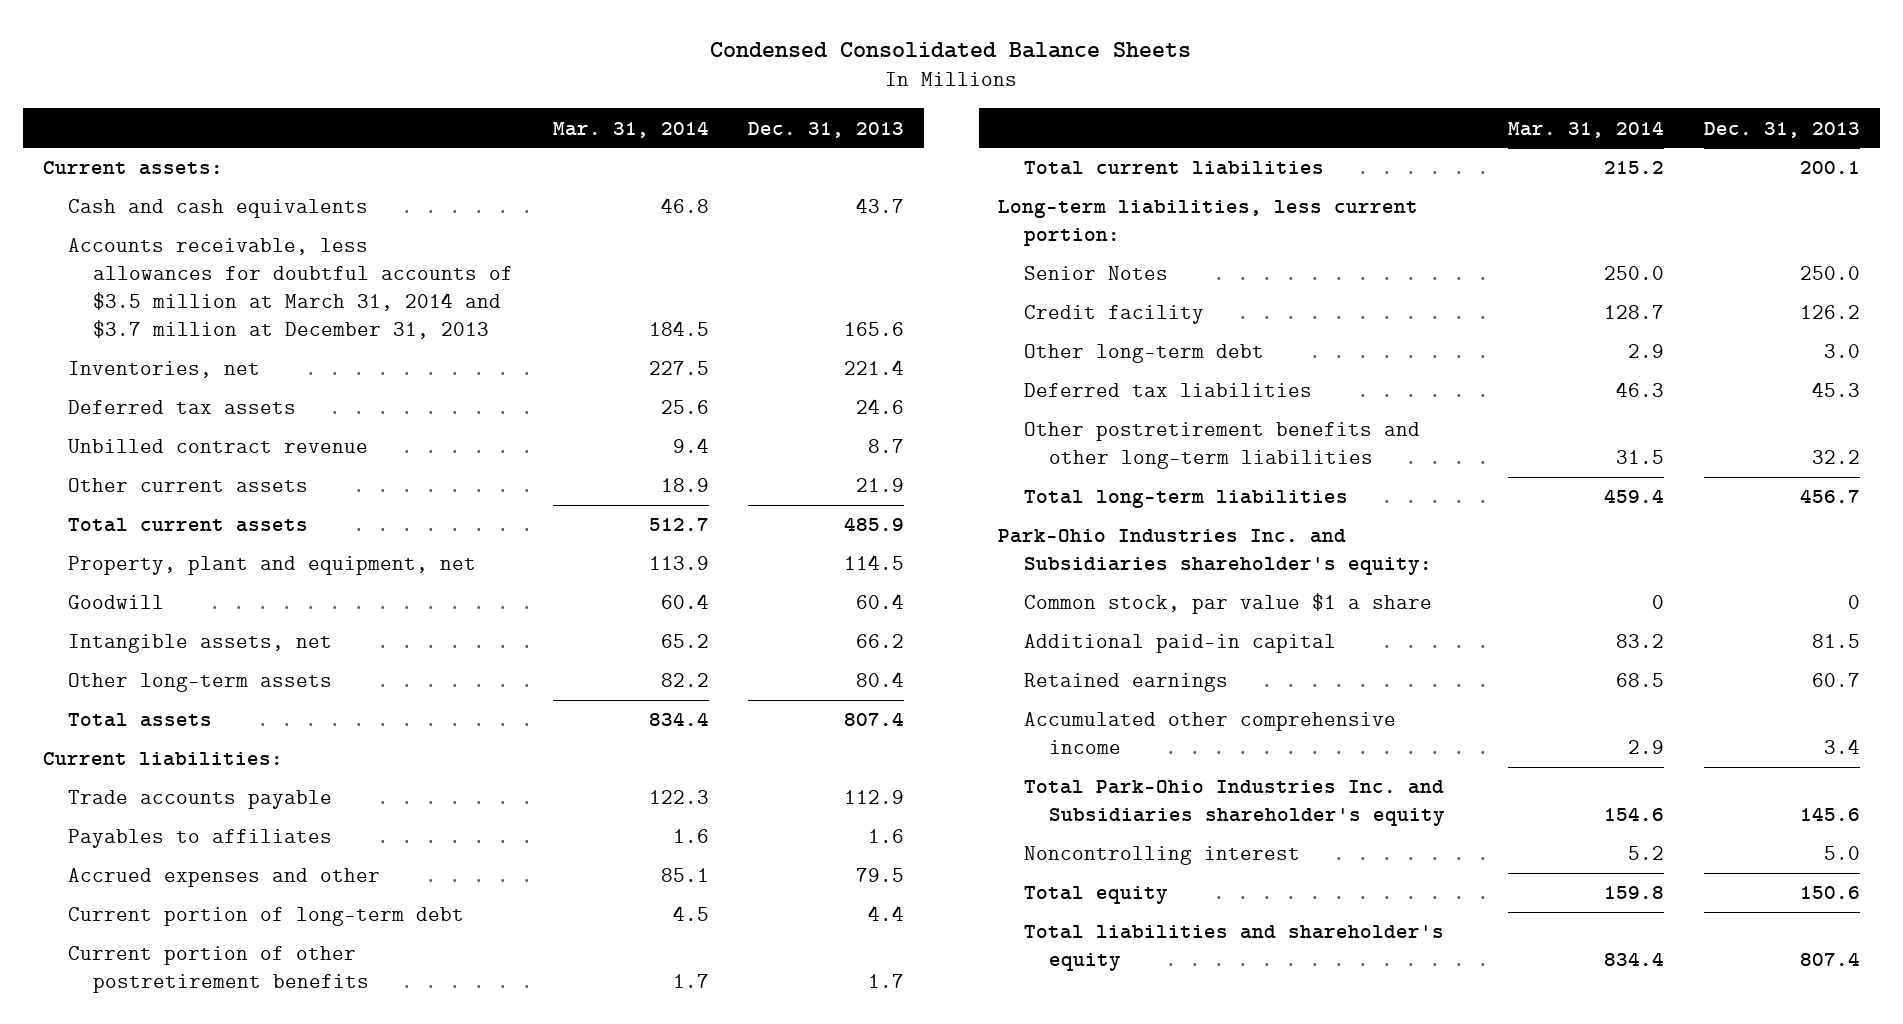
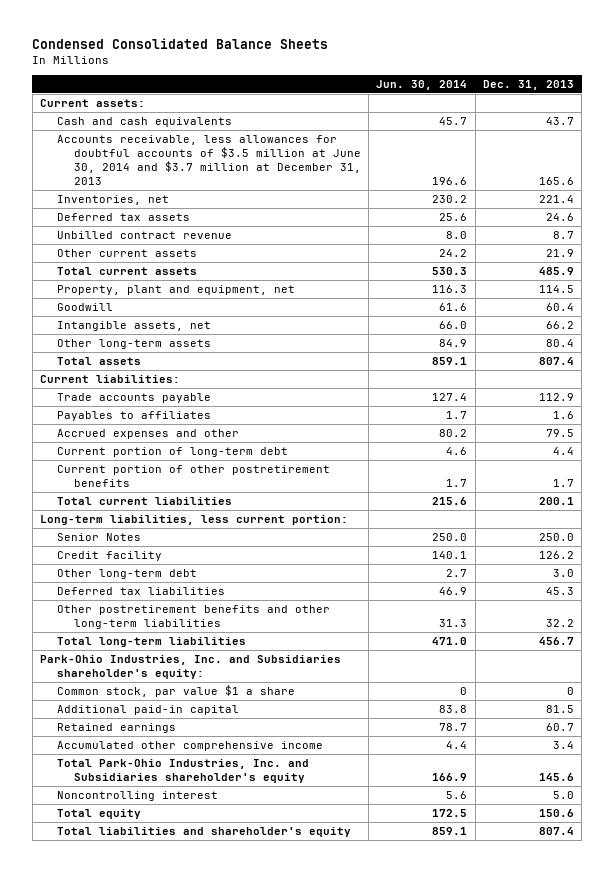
- | Mar. 31, 2014 | Dec. 31, 2013
+ | Jun. 30, 2014 | Dec. 31, 2013
- Accounts receivable, less allowances for doubtful accounts of $3.5 million at March 31, 2014 and $3.7 million at December 31, 2013 | 184.5 | 165.6
+ Accounts receivable, less allowances for doubtful accounts of $3.5 million at June 30, 2014 and $3.7 million at December 31, 2013 | 196.6 | 165.6
- Park-Ohio Industries Inc. and Subsidiaries shareholder's equity:
+ Park-Ohio Industries, Inc. and Subsidiaries shareholder's equity:
- Total Park-Ohio Industries Inc. and Subsidiaries shareholder's equity | 154.6 | 145.6
+ Total Park-Ohio Industries, Inc. and Subsidiaries shareholder's equity | 166.9 | 145.6

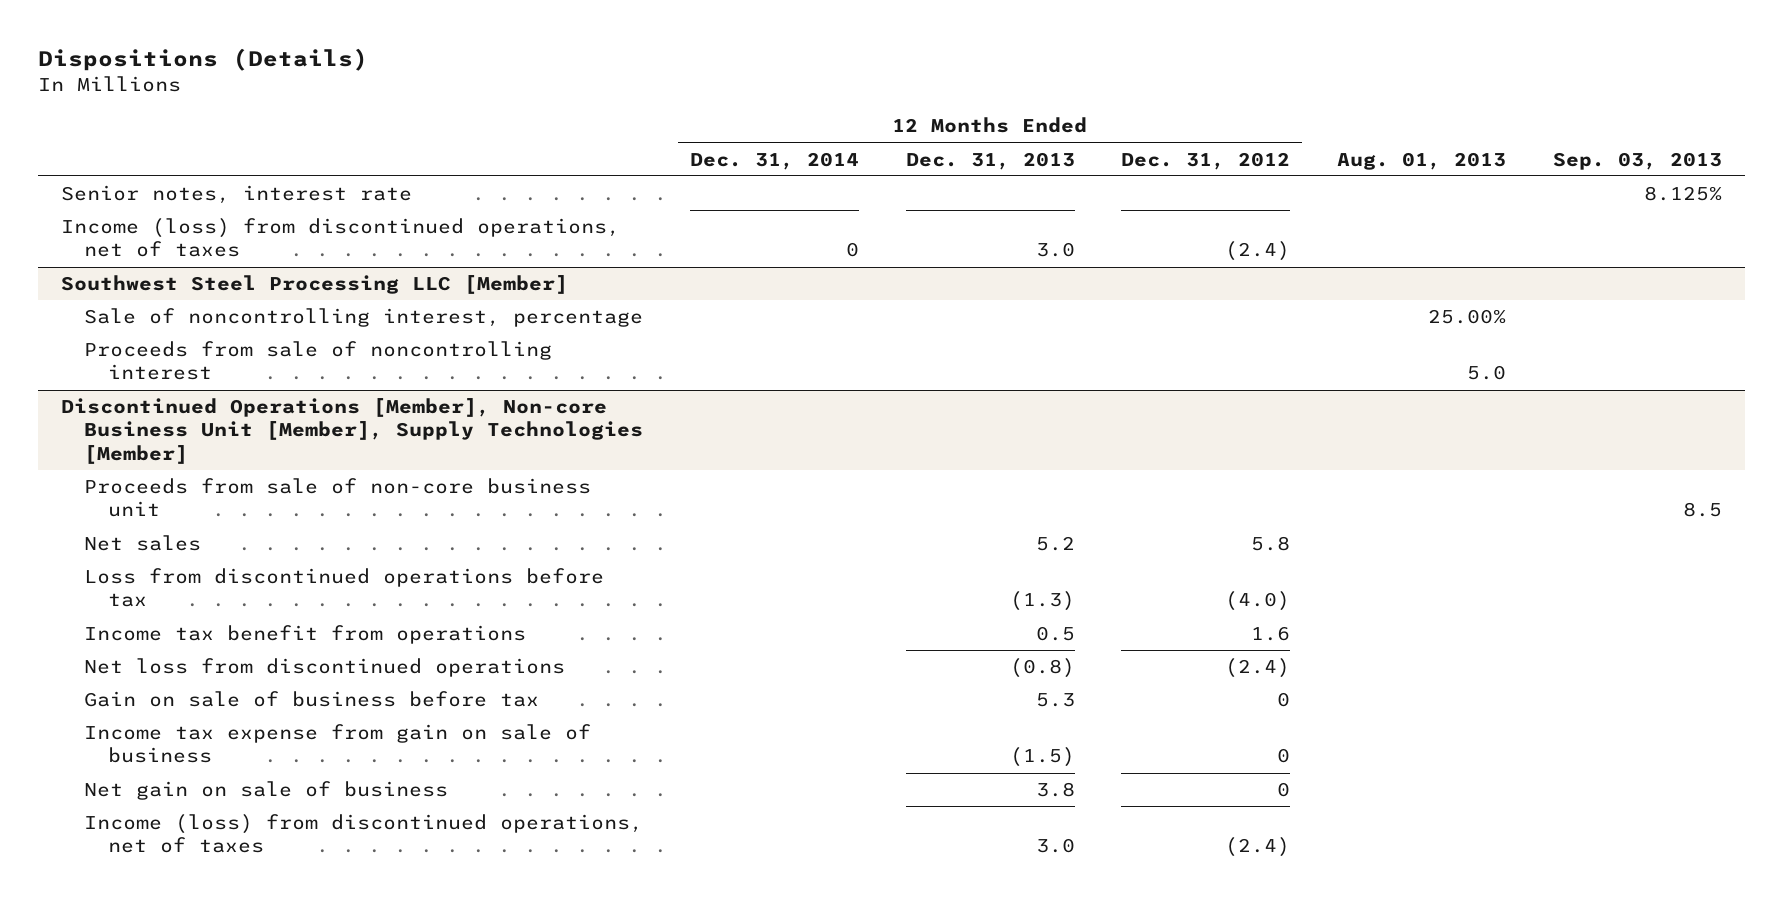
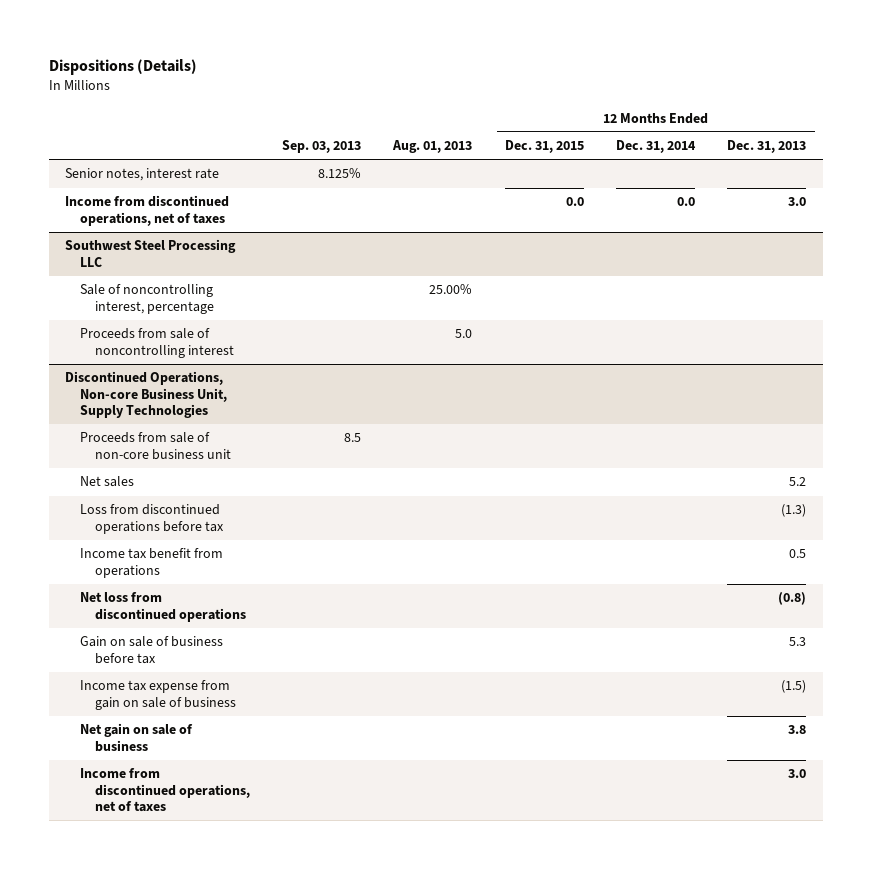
- | 12 Months Ended Dec. 31, 2014 | 12 Months Ended Dec. 31, 2013 | 12 Months Ended Dec. 31, 2012 | Aug. 01, 2013 | Sep. 03, 2013
+ | Sep. 03, 2013 | Aug. 01, 2013 | 12 Months Ended Dec. 31, 2015 | 12 Months Ended Dec. 31, 2014 | 12 Months Ended Dec. 31, 2013
- Income (loss) from discontinued operations, net of taxes | 0 | 3.0 | (2.4) | |
- Southwest Steel Processing LLC [Member]
+ Income from discontinued operations, net of taxes | | | 0.0 | 0.0 | 3.0
+ Southwest Steel Processing LLC
- Discontinued Operations [Member], Non-core Business Unit [Member], Supply Technologies [Member]
+ Discontinued Operations, Non-core Business Unit, Supply Technologies
- Income (loss) from discontinued operations, net of taxes | | 3.0 | (2.4) | |
+ Income from discontinued operations, net of taxes | | | | | 3.0

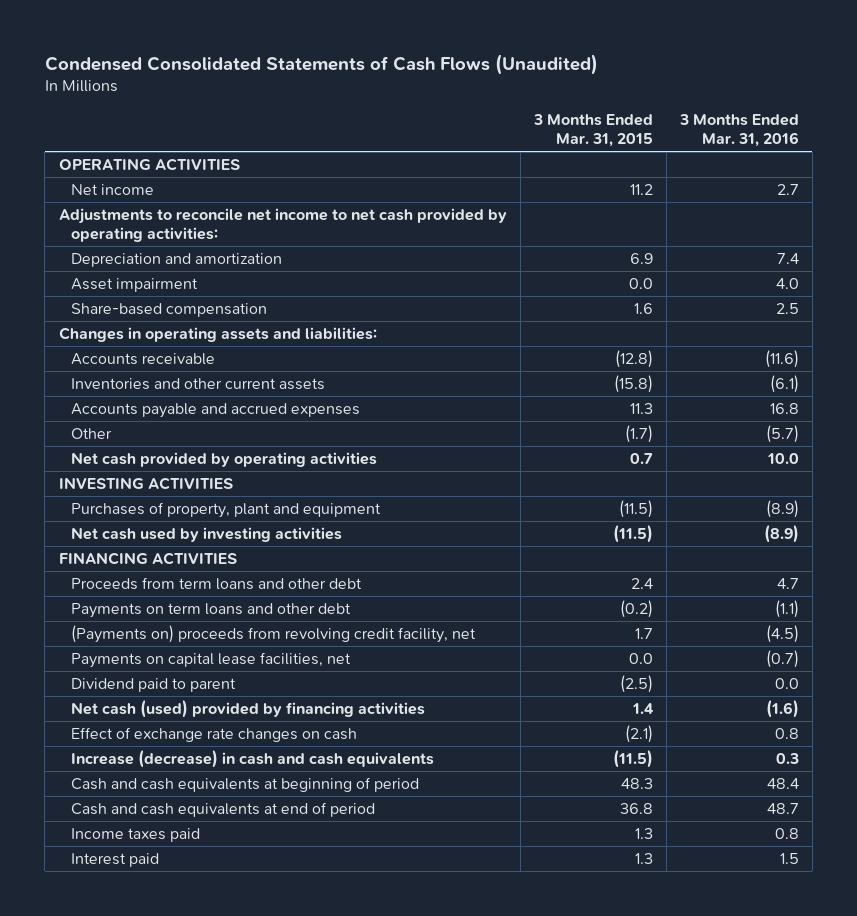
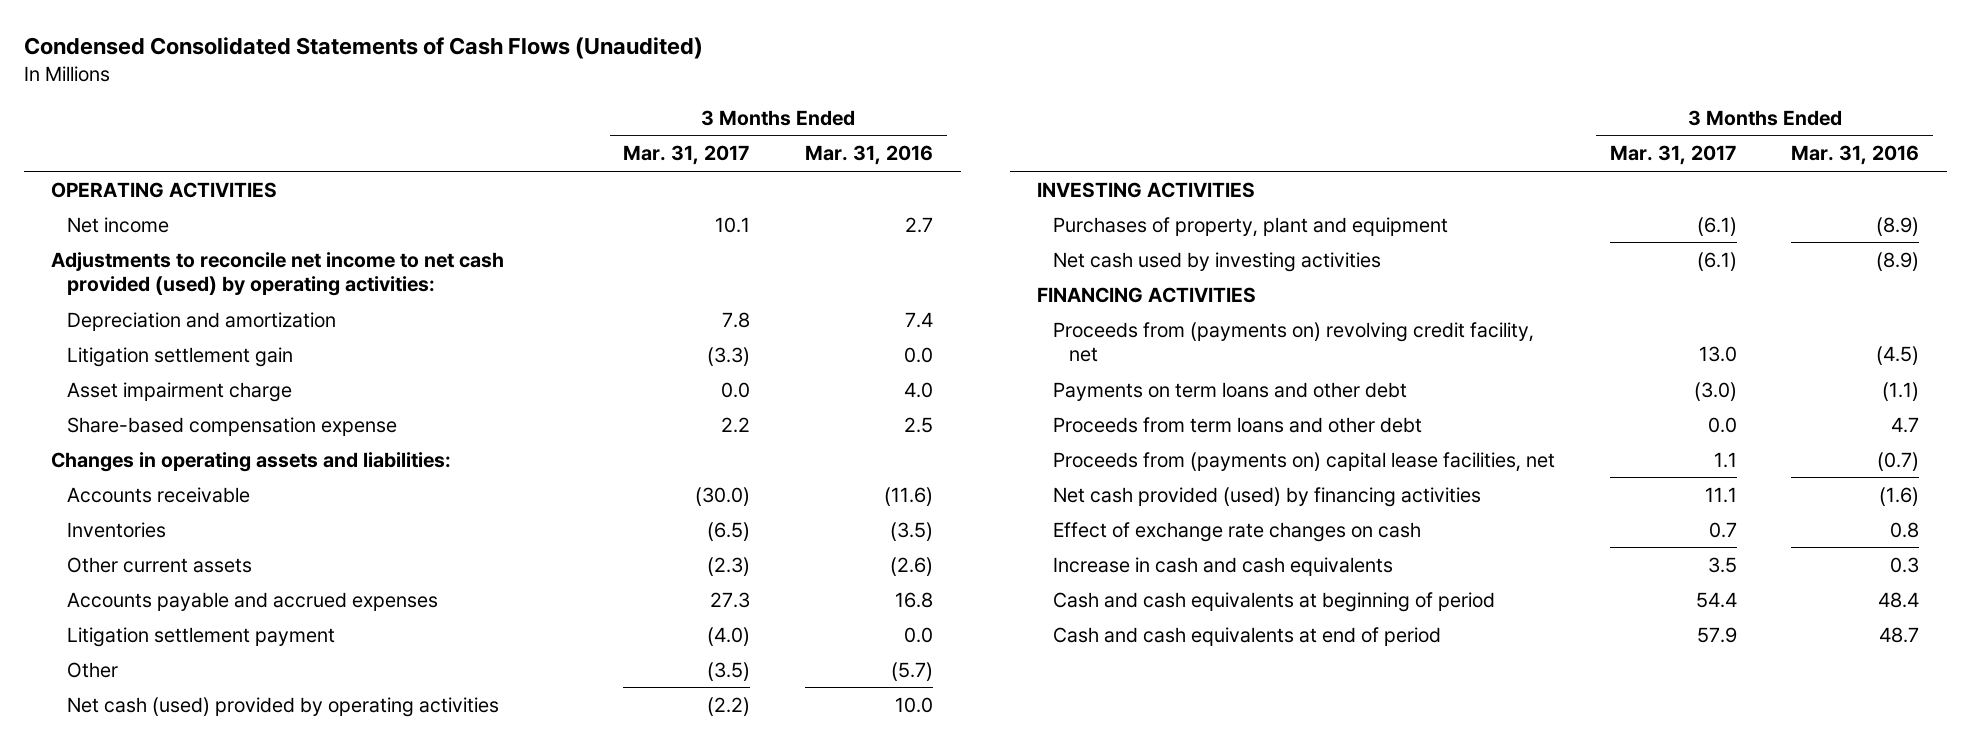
- | 3 Months Ended Mar. 31, 2015 | 3 Months Ended Mar. 31, 2016
+ | 3 Months Ended Mar. 31, 2017 | 3 Months Ended Mar. 31, 2016
- Adjustments to reconcile net income to net cash provided by operating activities:
+ Adjustments to reconcile net income to net cash provided (used) by operating activities:
- Asset impairment | 0.0 | 4.0
- Share-based compensation | 1.6 | 2.5
+ Litigation settlement gain | (3.3) | 0.0
+ Asset impairment charge | 0.0 | 4.0
+ Share-based compensation expense | 2.2 | 2.5
- Inventories and other current assets | (15.8) | (6.1)
+ Inventories | (6.5) | (3.5)
+ Other current assets | (2.3) | (2.6)
+ Litigation settlement payment | (4.0) | 0.0
- Net cash provided by operating activities | 0.7 | 10.0
+ Net cash (used) provided by operating activities | (2.2) | 10.0
+ Proceeds from (payments on) revolving credit facility, net | 13.0 | (4.5)
- (Payments on) proceeds from revolving credit facility, net | 1.7 | (4.5)
- Payments on capital lease facilities, net | 0.0 | (0.7)
- Dividend paid to parent | (2.5) | 0.0
- Net cash (used) provided by financing activities | 1.4 | (1.6)
moved down: Proceeds from term loans and other debt | 0.0 | 4.7
+ Proceeds from (payments on) capital lease facilities, net | 1.1 | (0.7)
+ Net cash provided (used) by financing activities | 11.1 | (1.6)
- Increase (decrease) in cash and cash equivalents | (11.5) | 0.3
+ Increase in cash and cash equivalents | 3.5 | 0.3
- Income taxes paid | 1.3 | 0.8
- Interest paid | 1.3 | 1.5

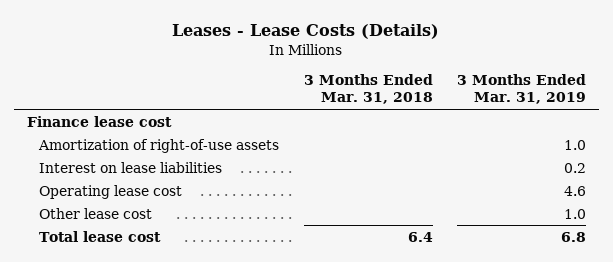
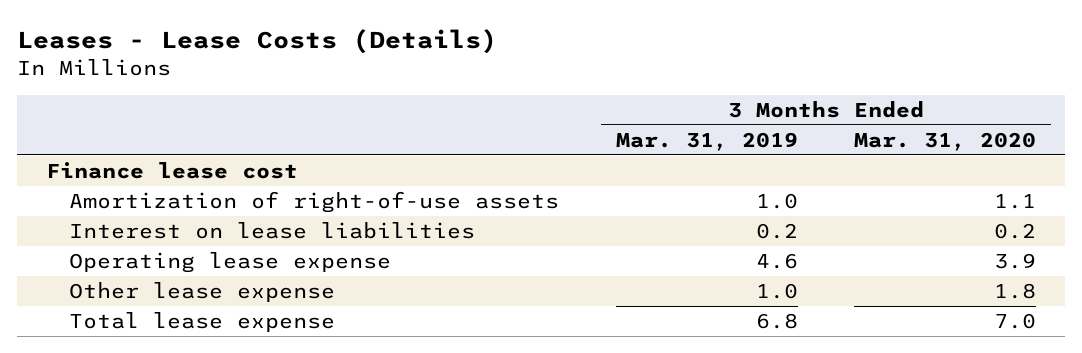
- | 3 Months Ended Mar. 31, 2018 | 3 Months Ended Mar. 31, 2019
+ | 3 Months Ended Mar. 31, 2019 | 3 Months Ended Mar. 31, 2020
- Operating lease cost | | 4.6
- Other lease cost | | 1.0
- Total lease cost | 6.4 | 6.8
+ Operating lease expense | 4.6 | 3.9
+ Other lease expense | 1.0 | 1.8
+ Total lease expense | 6.8 | 7.0

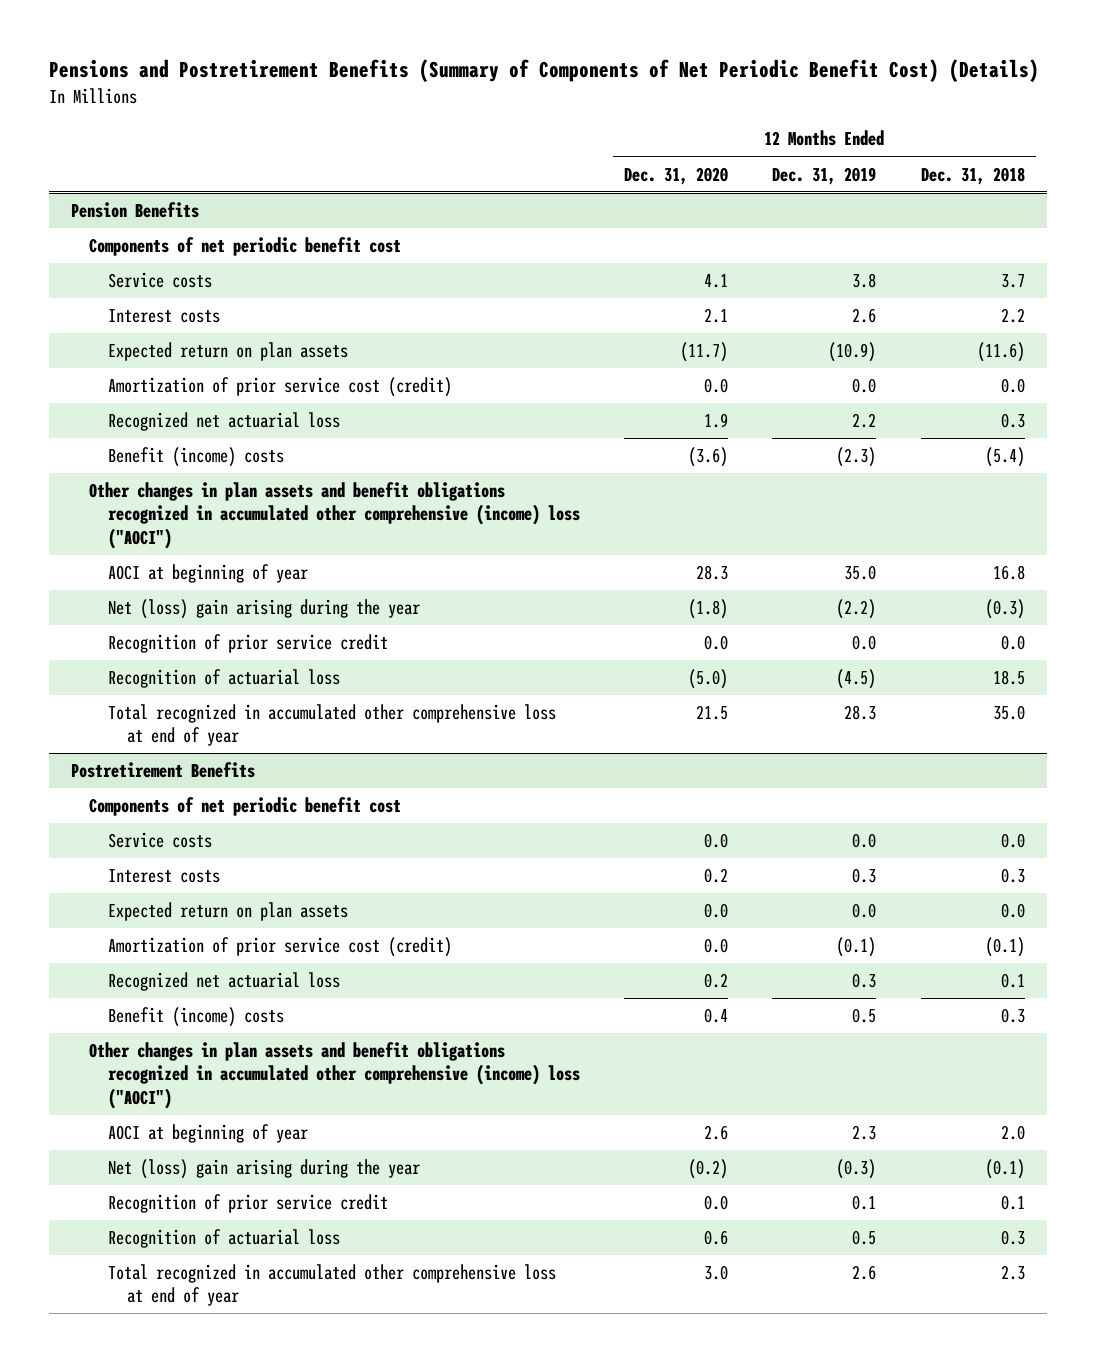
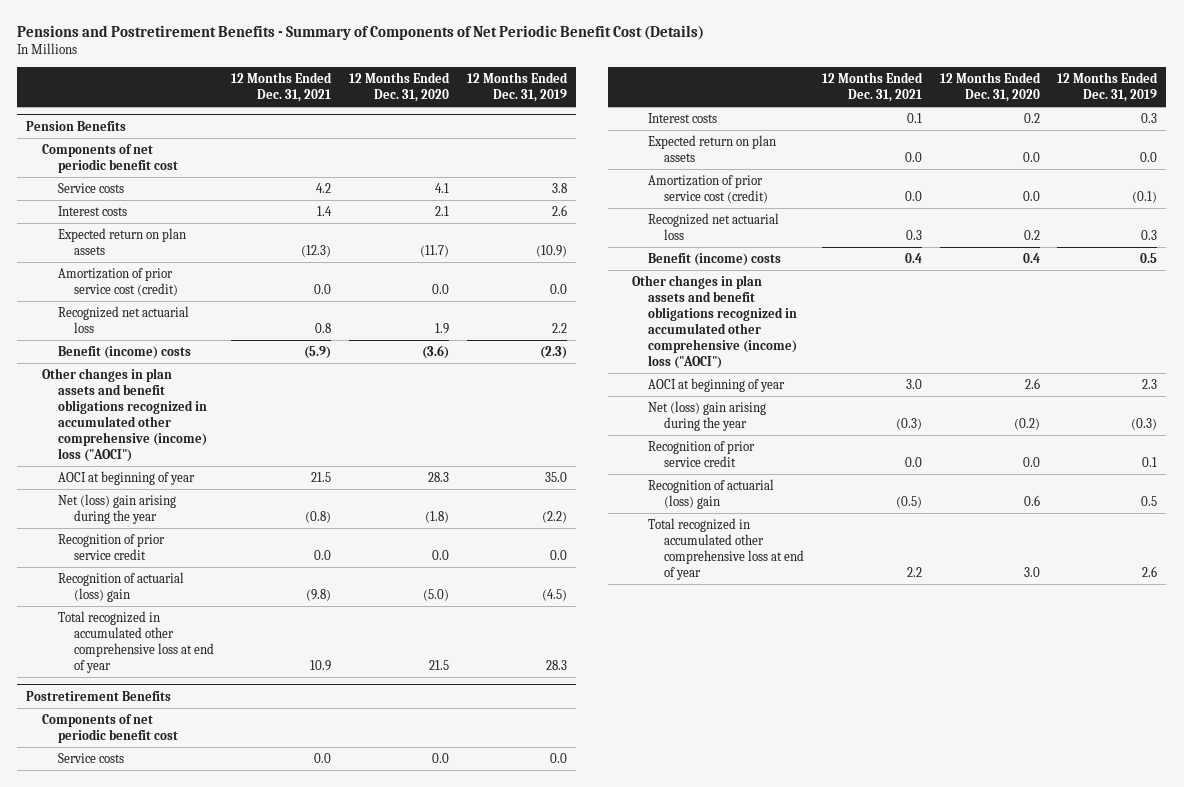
- Pensions and Postretirement Benefits (Summary of Components of Net Periodic Benefit Cost) (Details)
+ Pensions and Postretirement Benefits - Summary of Components of Net Periodic Benefit Cost (Details)
- | 12 Months Ended Dec. 31, 2020 | 12 Months Ended Dec. 31, 2019 | 12 Months Ended Dec. 31, 2018
+ | 12 Months Ended Dec. 31, 2021 | 12 Months Ended Dec. 31, 2020 | 12 Months Ended Dec. 31, 2019
@ Pension Benefits
- Recognition of actuarial loss | (5.0) | (4.5) | 18.5
+ Recognition of actuarial (loss) gain | (9.8) | (5.0) | (4.5)
@ Postretirement Benefits
- Recognition of actuarial loss | 0.6 | 0.5 | 0.3
+ Recognition of actuarial (loss) gain | (0.5) | 0.6 | 0.5

